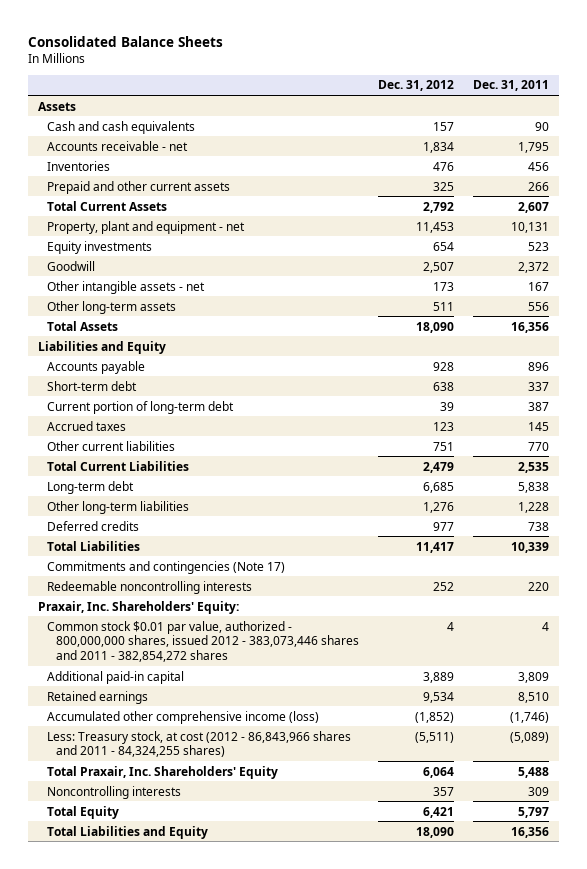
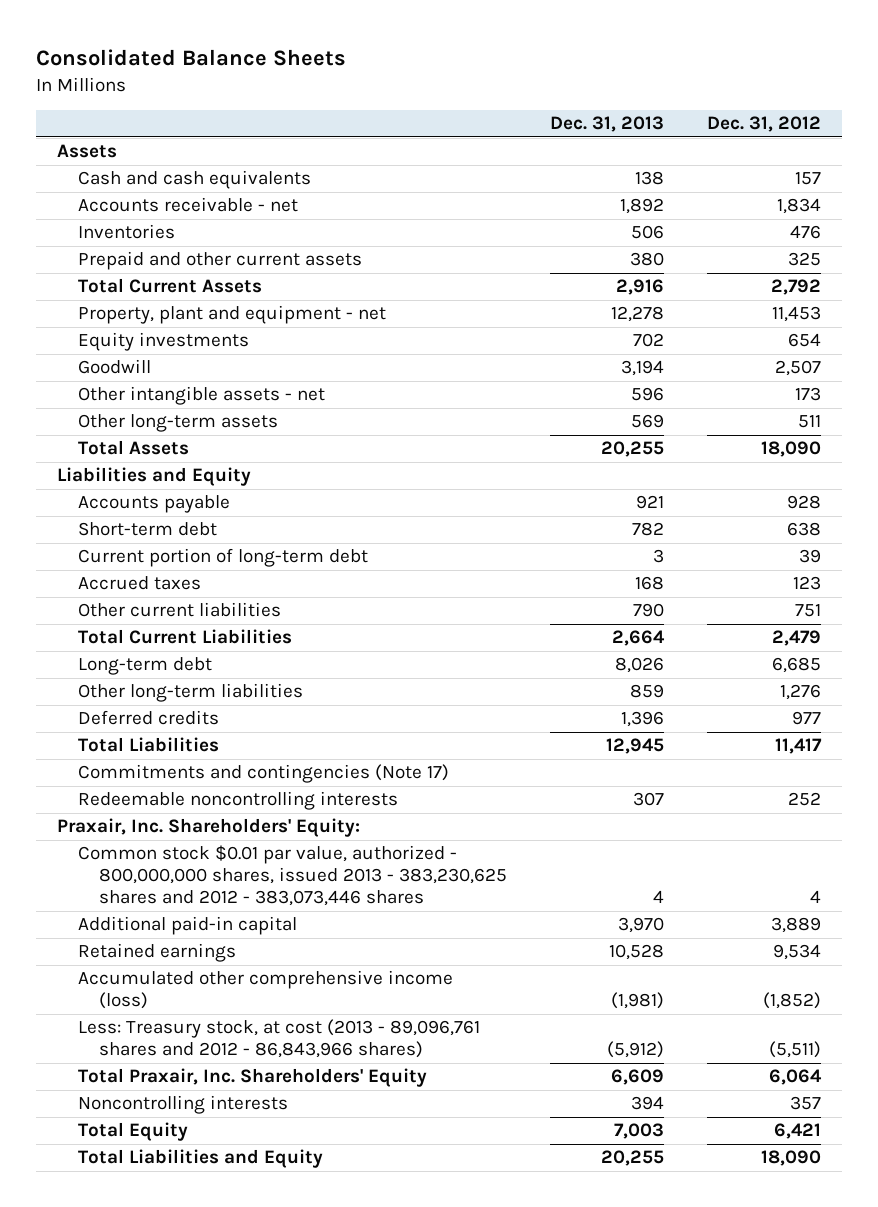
- | Dec. 31, 2012 | Dec. 31, 2011
+ | Dec. 31, 2013 | Dec. 31, 2012
- Common stock $0.01 par value, authorized - 800,000,000 shares, issued 2012 - 383,073,446 shares and 2011 - 382,854,272 shares | 4 | 4
+ Common stock $0.01 par value, authorized - 800,000,000 shares, issued 2013 - 383,230,625 shares and 2012 - 383,073,446 shares | 4 | 4
- Less: Treasury stock, at cost (2012 - 86,843,966 shares and 2011 - 84,324,255 shares) | (5,511) | (5,089)
+ Less: Treasury stock, at cost (2013 - 89,096,761 shares and 2012 - 86,843,966 shares) | (5,912) | (5,511)

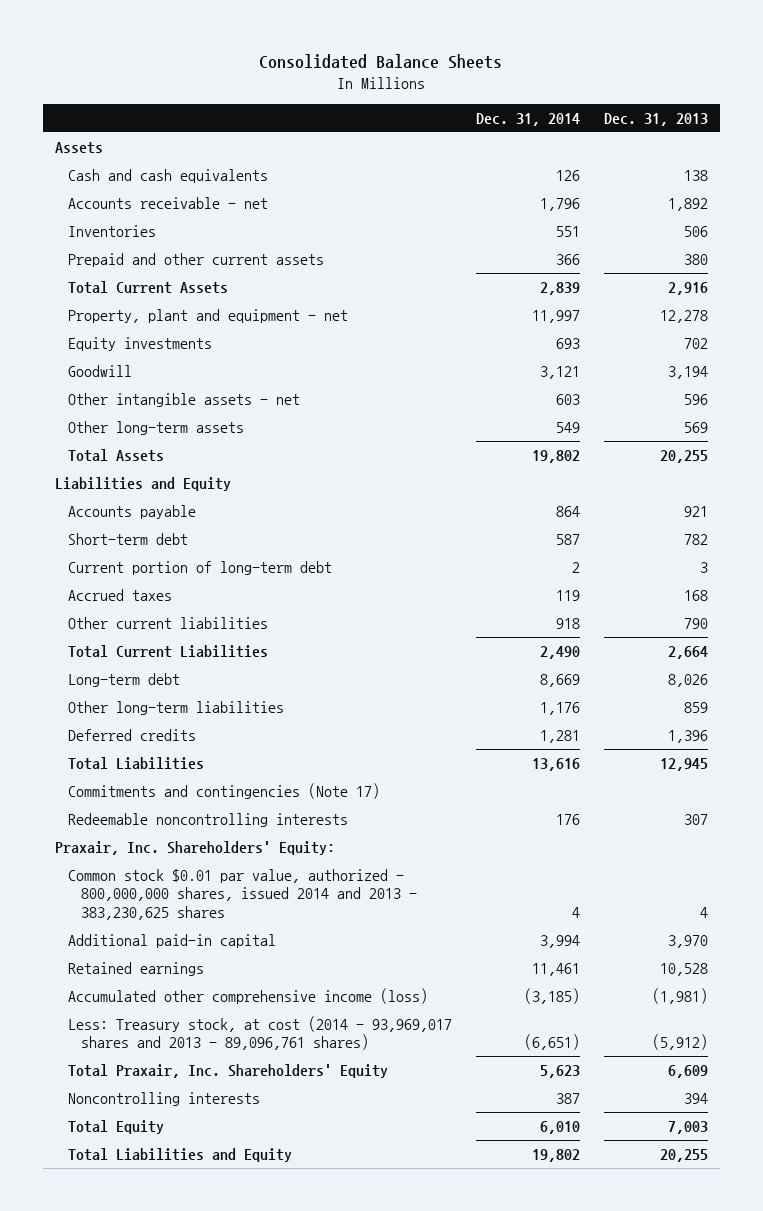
- | Dec. 31, 2013 | Dec. 31, 2012
+ | Dec. 31, 2014 | Dec. 31, 2013
- Common stock $0.01 par value, authorized - 800,000,000 shares, issued 2013 - 383,230,625 shares and 2012 - 383,073,446 shares | 4 | 4
+ Common stock $0.01 par value, authorized - 800,000,000 shares, issued 2014 and 2013 - 383,230,625 shares | 4 | 4
- Less: Treasury stock, at cost (2013 - 89,096,761 shares and 2012 - 86,843,966 shares) | (5,912) | (5,511)
+ Less: Treasury stock, at cost (2014 - 93,969,017 shares and 2013 - 89,096,761 shares) | (6,651) | (5,912)

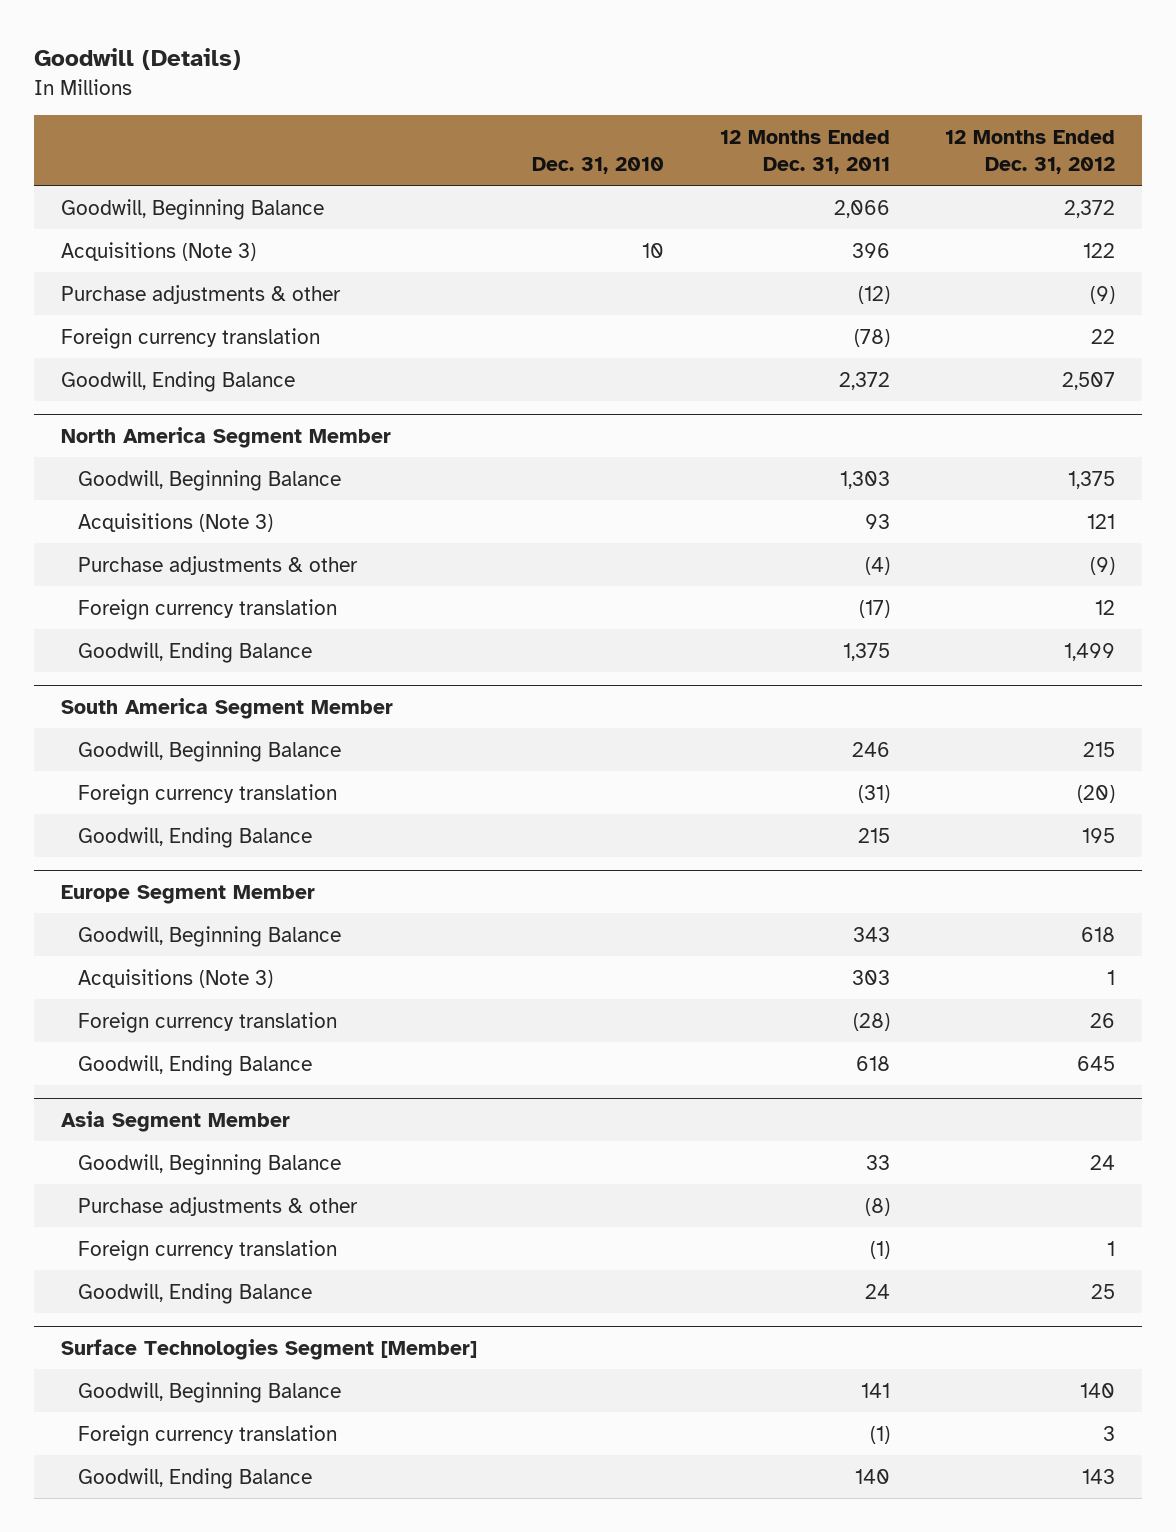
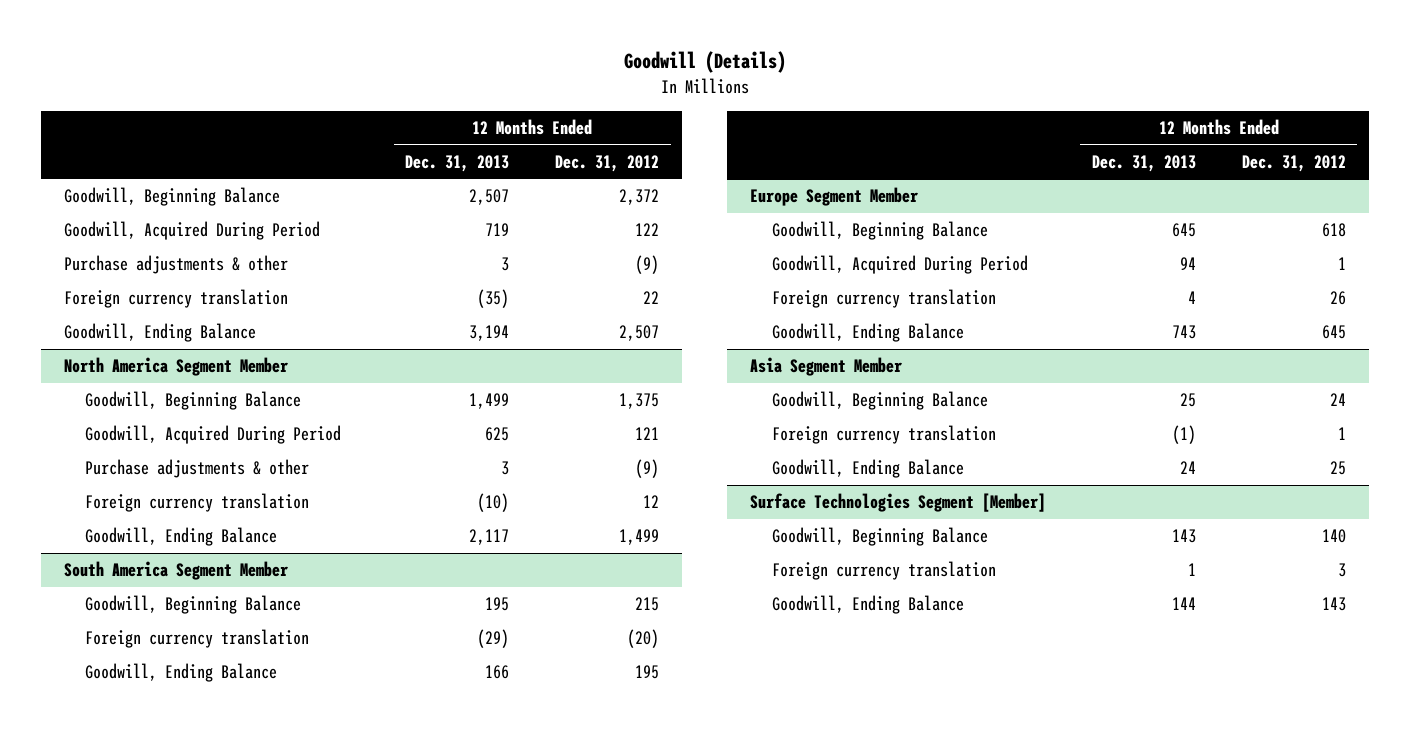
- | Dec. 31, 2010 | 12 Months Ended Dec. 31, 2011 | 12 Months Ended Dec. 31, 2012
+ | 12 Months Ended Dec. 31, 2013 | 12 Months Ended Dec. 31, 2012
- Acquisitions (Note 3) | 10 | 396 | 122
+ Goodwill, Acquired During Period | 719 | 122
@ North America Segment Member
- Acquisitions (Note 3) | | 93 | 121
+ Goodwill, Acquired During Period | 625 | 121
@ Europe Segment Member
- Acquisitions (Note 3) | | 303 | 1
+ Goodwill, Acquired During Period | 94 | 1
@ Asia Segment Member
- Purchase adjustments & other | | (8) |

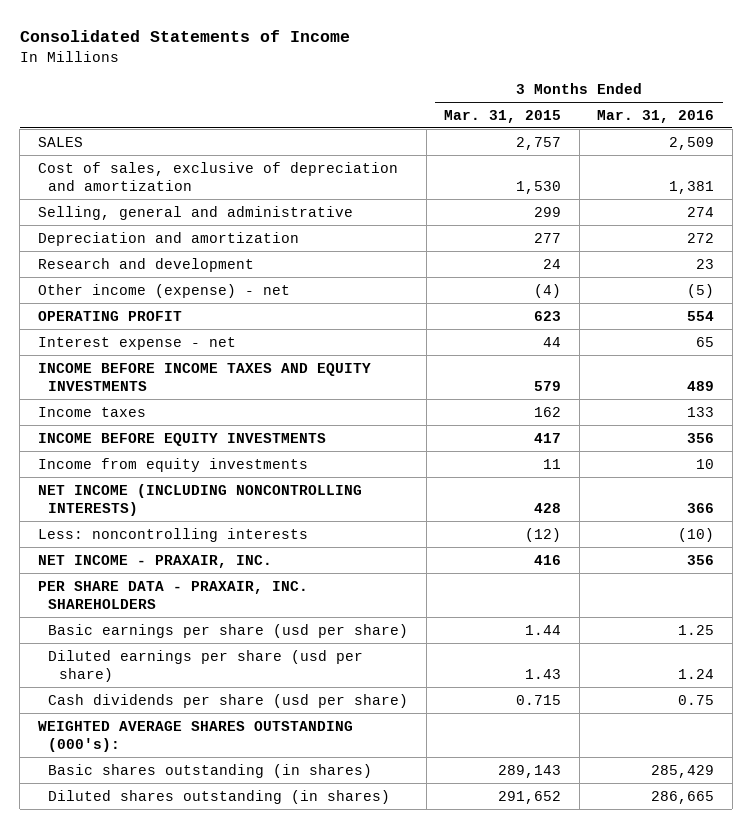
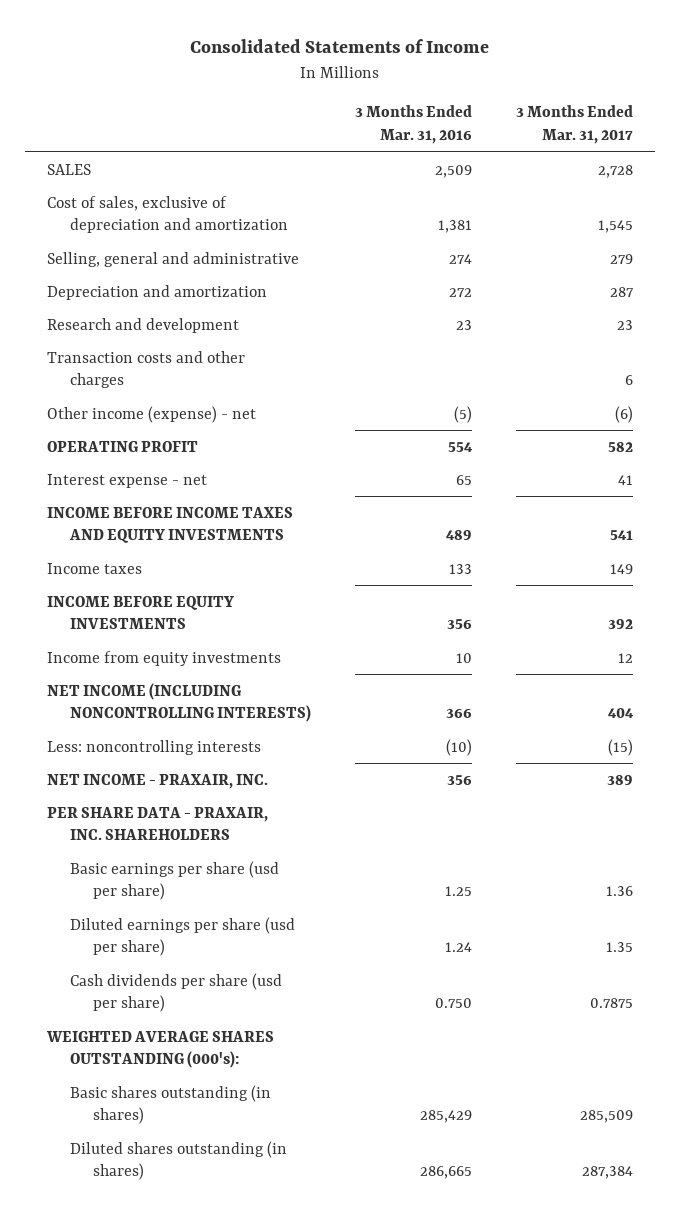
- | 3 Months Ended Mar. 31, 2015 | 3 Months Ended Mar. 31, 2016
+ | 3 Months Ended Mar. 31, 2016 | 3 Months Ended Mar. 31, 2017
+ Transaction costs and other charges | | 6
- Cash dividends per share (usd per share) | 0.715 | 0.75
+ Cash dividends per share (usd per share) | 0.750 | 0.7875

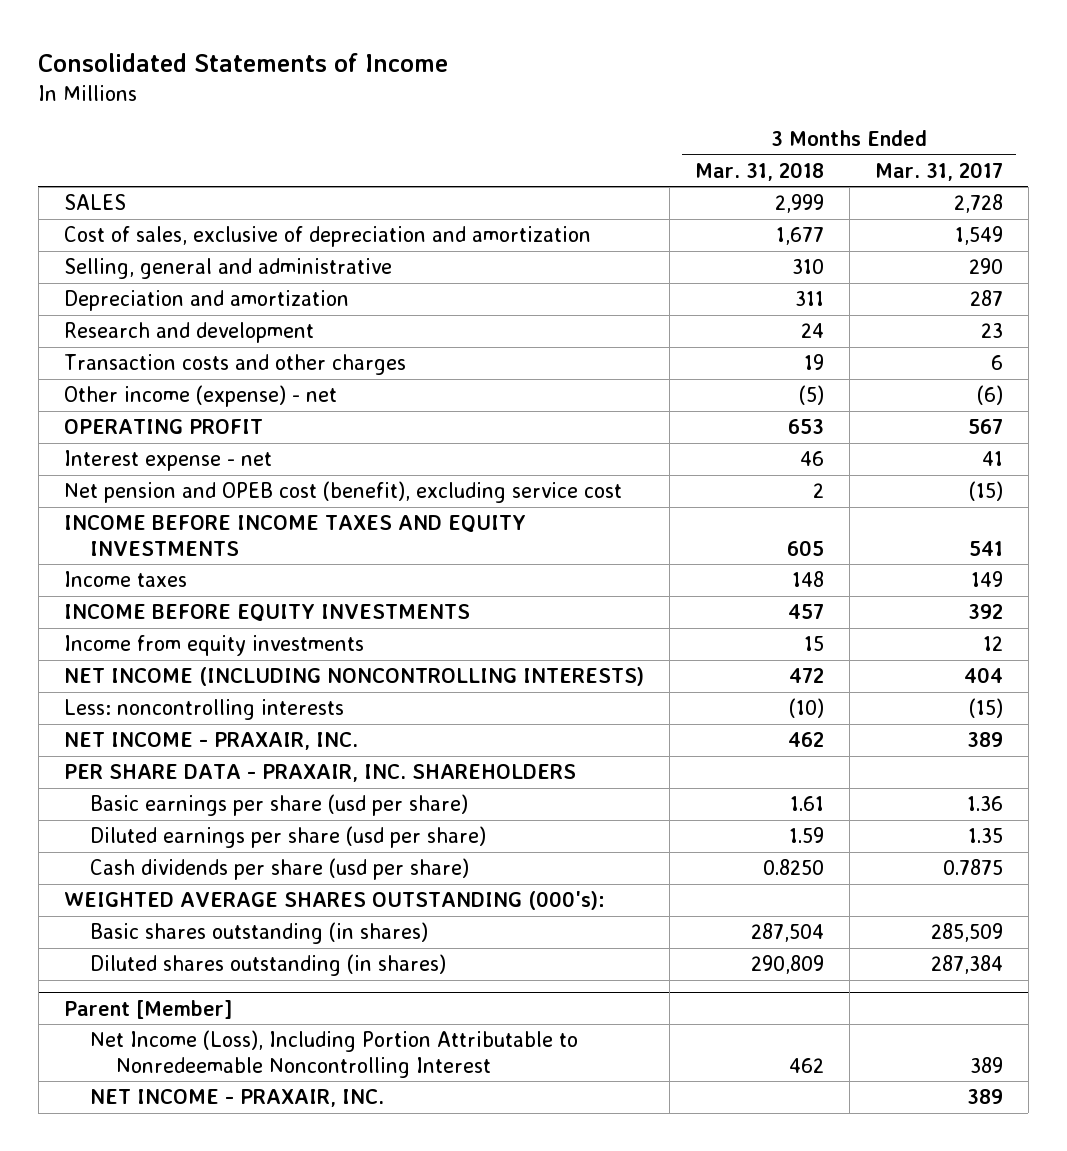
- | 3 Months Ended Mar. 31, 2016 | 3 Months Ended Mar. 31, 2017
+ | 3 Months Ended Mar. 31, 2018 | 3 Months Ended Mar. 31, 2017
- Cost of sales, exclusive of depreciation and amortization | 1,381 | 1,545
- Selling, general and administrative | 274 | 279
+ Cost of sales, exclusive of depreciation and amortization | 1,677 | 1,549
+ Selling, general and administrative | 310 | 290
- OPERATING PROFIT | 554 | 582
+ OPERATING PROFIT | 653 | 567
+ Net pension and OPEB cost (benefit), excluding service cost | 2 | (15)
+ Parent [Member]
+ Net Income (Loss), Including Portion Attributable to Nonredeemable Noncontrolling Interest | 462 | 389
+ NET INCOME - PRAXAIR, INC. | | 389

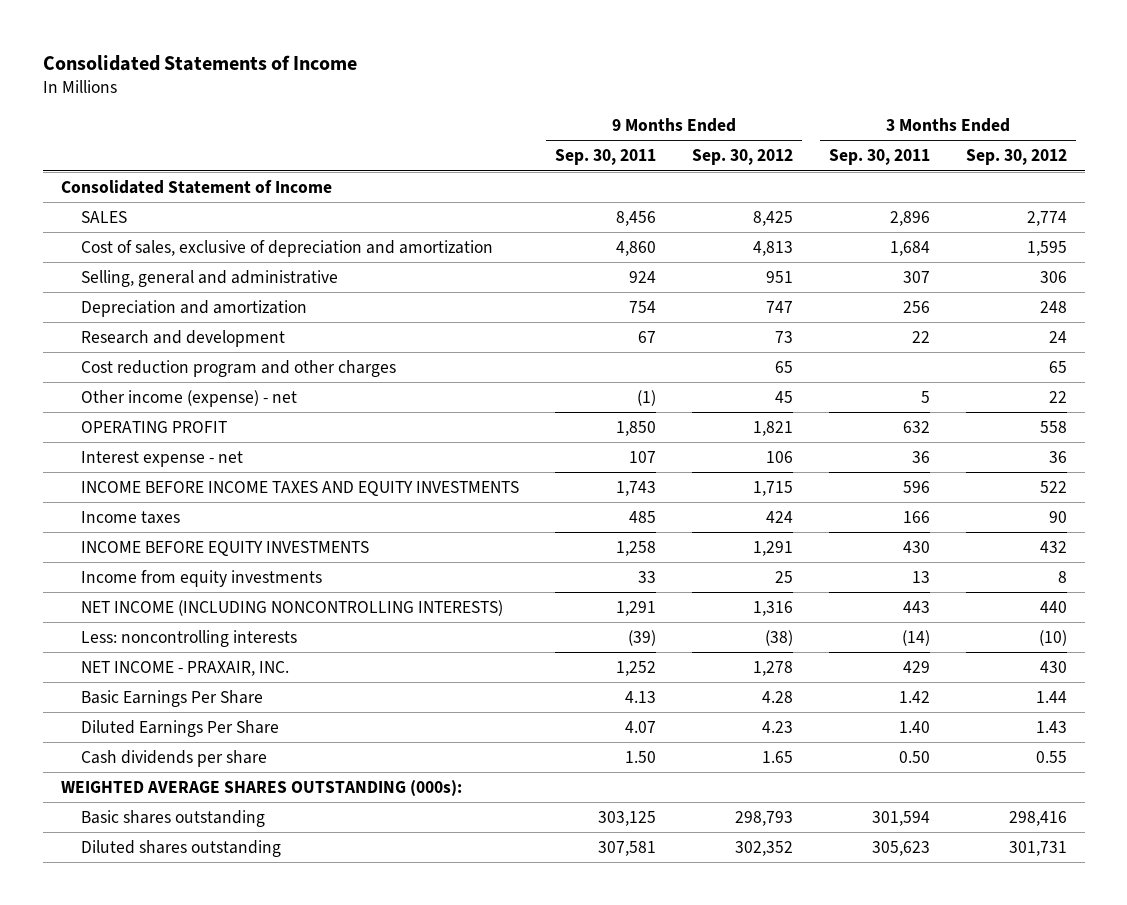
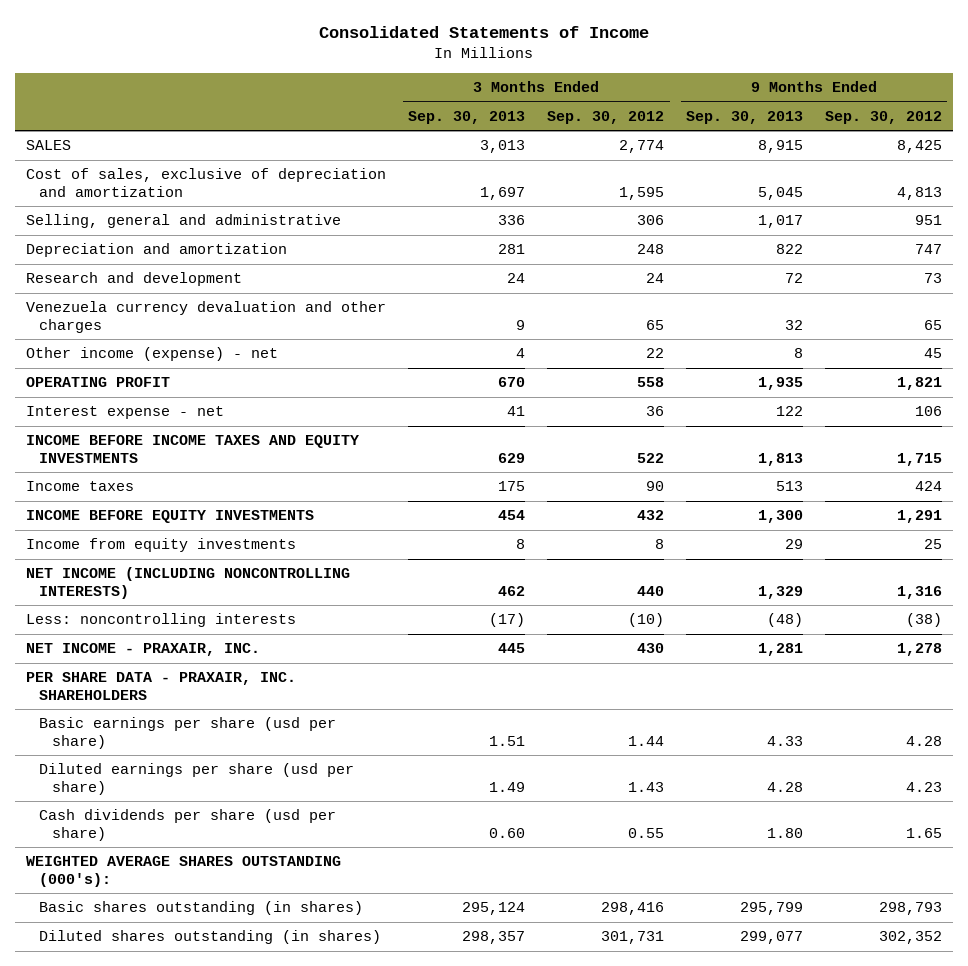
- | 9 Months Ended Sep. 30, 2011 | 9 Months Ended Sep. 30, 2012 | 3 Months Ended Sep. 30, 2011 | 3 Months Ended Sep. 30, 2012
+ | 3 Months Ended Sep. 30, 2013 | 3 Months Ended Sep. 30, 2012 | 9 Months Ended Sep. 30, 2013 | 9 Months Ended Sep. 30, 2012
- Consolidated Statement of Income
- Cost reduction program and other charges | | 65 | | 65
+ Venezuela currency devaluation and other charges | 9 | 65 | 32 | 65
- Basic Earnings Per Share | 4.13 | 4.28 | 1.42 | 1.44
- Diluted Earnings Per Share | 4.07 | 4.23 | 1.40 | 1.43
- Cash dividends per share | 1.50 | 1.65 | 0.50 | 0.55
- WEIGHTED AVERAGE SHARES OUTSTANDING (000s):
- Basic shares outstanding | 303,125 | 298,793 | 301,594 | 298,416
- Diluted shares outstanding | 307,581 | 302,352 | 305,623 | 301,731
+ PER SHARE DATA - PRAXAIR, INC. SHAREHOLDERS
+ Basic earnings per share (usd per share) | 1.51 | 1.44 | 4.33 | 4.28
+ Diluted earnings per share (usd per share) | 1.49 | 1.43 | 4.28 | 4.23
+ Cash dividends per share (usd per share) | 0.60 | 0.55 | 1.80 | 1.65
+ WEIGHTED AVERAGE SHARES OUTSTANDING (000's):
+ Basic shares outstanding (in shares) | 295,124 | 298,416 | 295,799 | 298,793
+ Diluted shares outstanding (in shares) | 298,357 | 301,731 | 299,077 | 302,352

